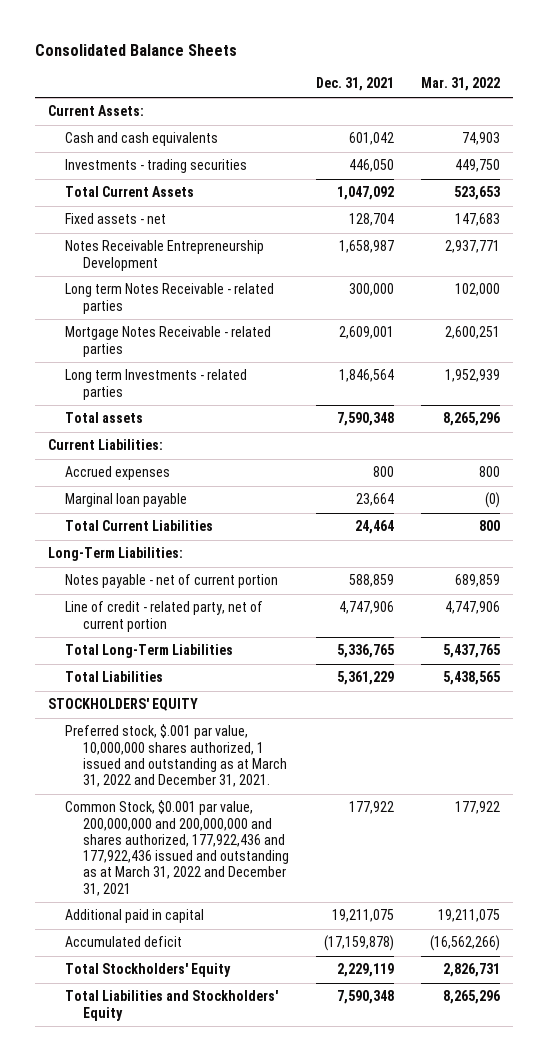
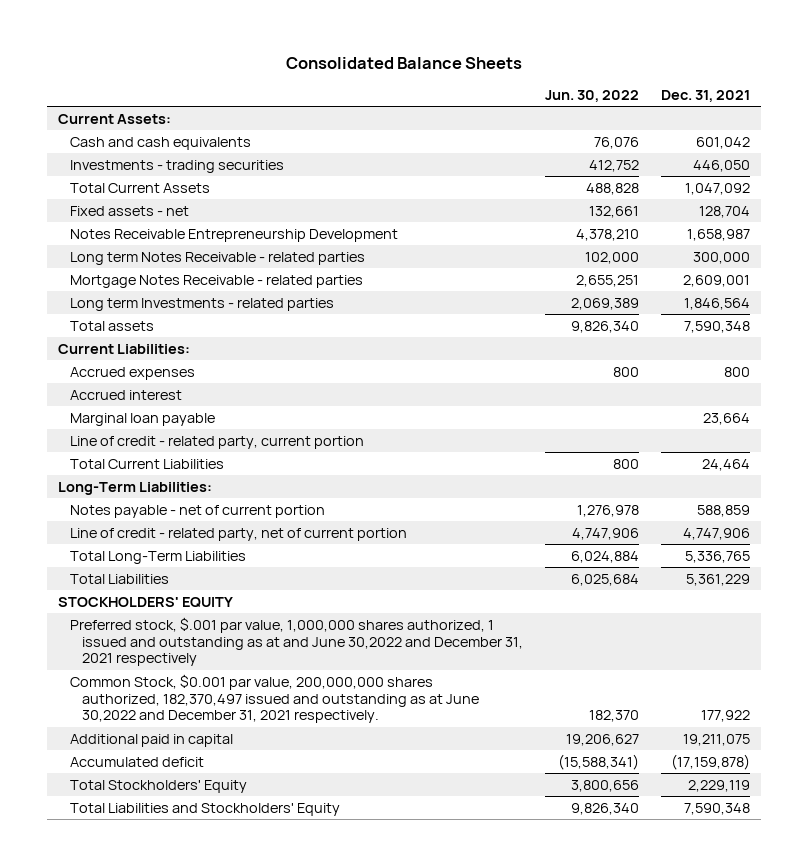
- | Dec. 31, 2021 | Mar. 31, 2022
+ | Jun. 30, 2022 | Dec. 31, 2021
+ Accrued interest
+ Line of credit - related party, current portion
- Preferred stock, $.001 par value, 10,000,000 shares authorized, 1 issued and outstanding as at March 31, 2022 and December 31, 2021.
- Common Stock, $0.001 par value, 200,000,000 and 200,000,000 and shares authorized, 177,922,436 and 177,922,436 issued and outstanding as at March 31, 2022 and December 31, 2021 | 177,922 | 177,922
+ Preferred stock, $.001 par value, 1,000,000 shares authorized, 1 issued and outstanding as at and June 30,2022 and December 31, 2021 respectively
+ Common Stock, $0.001 par value, 200,000,000 shares authorized, 182,370,497 issued and outstanding as at June 30,2022 and December 31, 2021 respectively. | 182,370 | 177,922

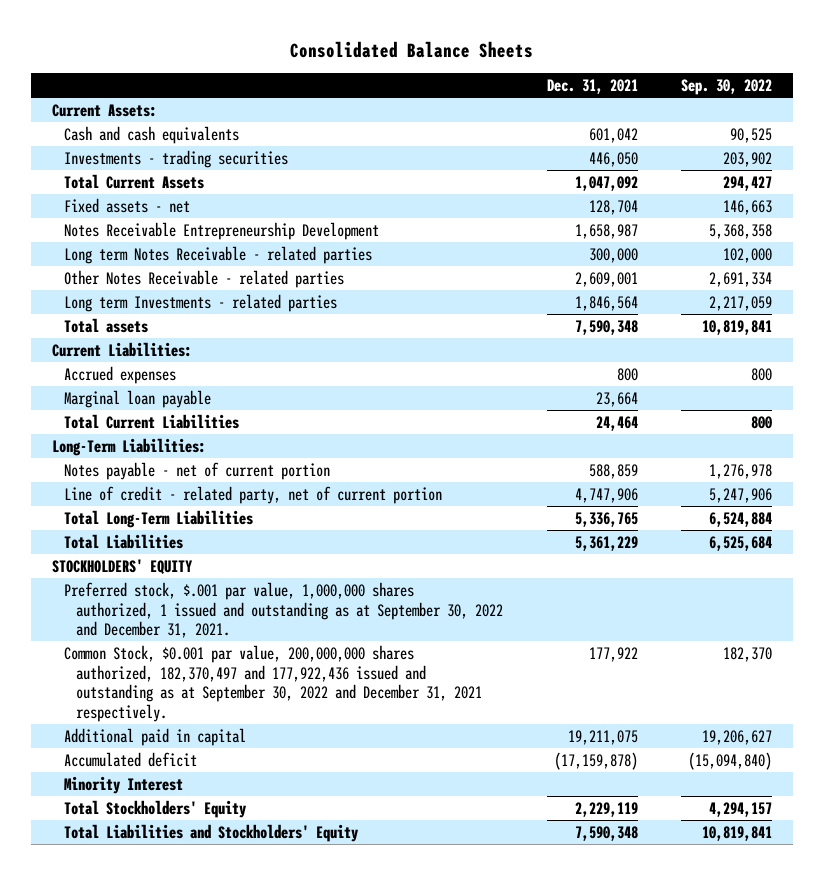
- | Jun. 30, 2022 | Dec. 31, 2021
+ | Dec. 31, 2021 | Sep. 30, 2022
- Mortgage Notes Receivable - related parties | 2,655,251 | 2,609,001
+ Other Notes Receivable - related parties | 2,609,001 | 2,691,334
- Accrued interest
- Line of credit - related party, current portion
- Preferred stock, $.001 par value, 1,000,000 shares authorized, 1 issued and outstanding as at and June 30,2022 and December 31, 2021 respectively
- Common Stock, $0.001 par value, 200,000,000 shares authorized, 182,370,497 issued and outstanding as at June 30,2022 and December 31, 2021 respectively. | 182,370 | 177,922
+ Preferred stock, $.001 par value, 1,000,000 shares authorized, 1 issued and outstanding as at September 30, 2022 and December 31, 2021.
+ Common Stock, $0.001 par value, 200,000,000 shares authorized, 182,370,497 and 177,922,436 issued and outstanding as at September 30, 2022 and December 31, 2021 respectively. | 177,922 | 182,370
+ Minority Interest

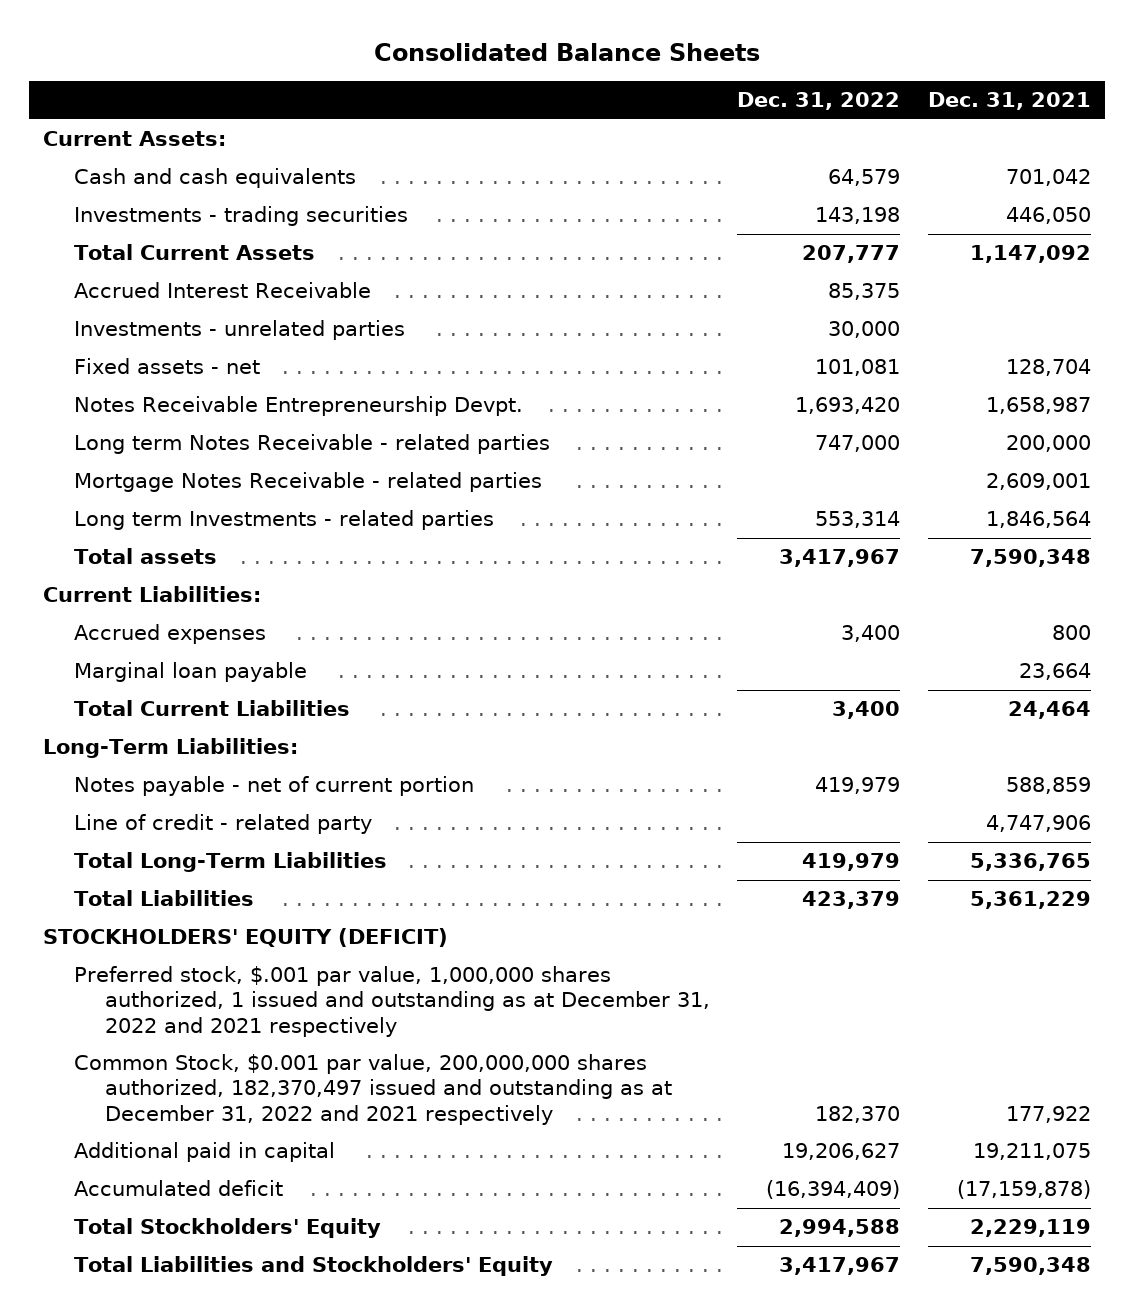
- | Dec. 31, 2021 | Sep. 30, 2022
+ | Dec. 31, 2022 | Dec. 31, 2021
- Cash and cash equivalents | 601,042 | 90,525
+ Cash and cash equivalents | 64,579 | 701,042
- Total Current Assets | 1,047,092 | 294,427
+ Total Current Assets | 207,777 | 1,147,092
+ Accrued Interest Receivable | 85,375 |
+ Investments - unrelated parties | 30,000 |
- Notes Receivable Entrepreneurship Development | 1,658,987 | 5,368,358
- Long term Notes Receivable - related parties | 300,000 | 102,000
- Other Notes Receivable - related parties | 2,609,001 | 2,691,334
+ Notes Receivable Entrepreneurship Devpt. | 1,693,420 | 1,658,987
+ Long term Notes Receivable - related parties | 747,000 | 200,000
+ Mortgage Notes Receivable - related parties | | 2,609,001
- Line of credit - related party, net of current portion | 4,747,906 | 5,247,906
+ Line of credit - related party | | 4,747,906
- STOCKHOLDERS' EQUITY
- Preferred stock, $.001 par value, 1,000,000 shares authorized, 1 issued and outstanding as at September 30, 2022 and December 31, 2021.
- Common Stock, $0.001 par value, 200,000,000 shares authorized, 182,370,497 and 177,922,436 issued and outstanding as at September 30, 2022 and December 31, 2021 respectively. | 177,922 | 182,370
+ STOCKHOLDERS' EQUITY (DEFICIT)
+ Preferred stock, $.001 par value, 1,000,000 shares authorized, 1 issued and outstanding as at December 31, 2022 and 2021 respectively
+ Common Stock, $0.001 par value, 200,000,000 shares authorized, 182,370,497 issued and outstanding as at December 31, 2022 and 2021 respectively | 182,370 | 177,922
- Minority Interest

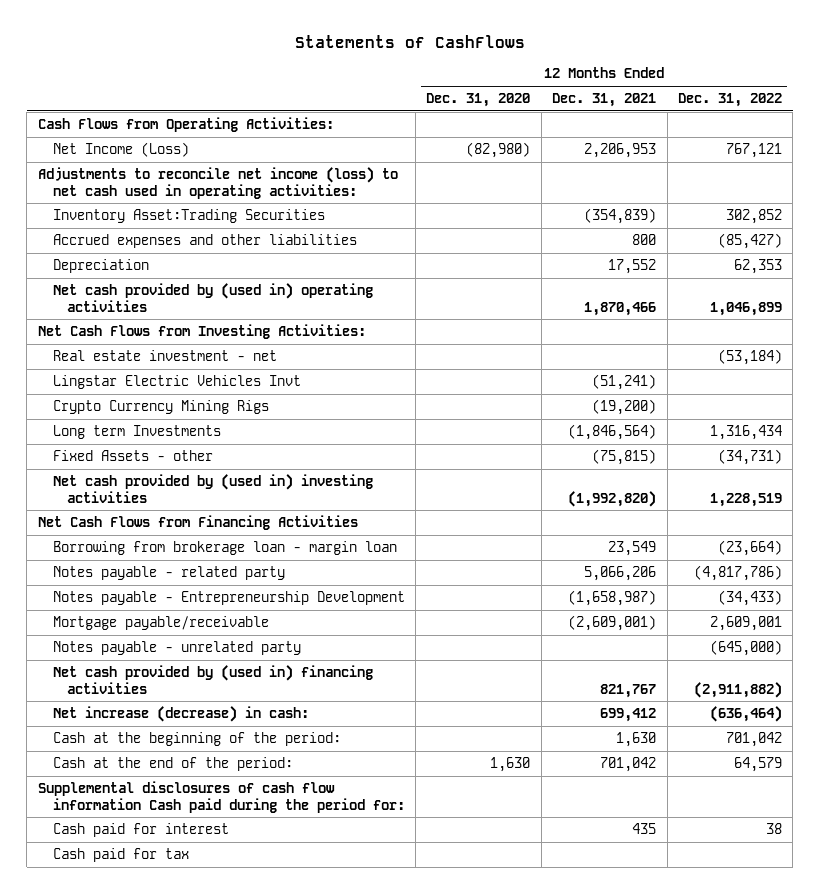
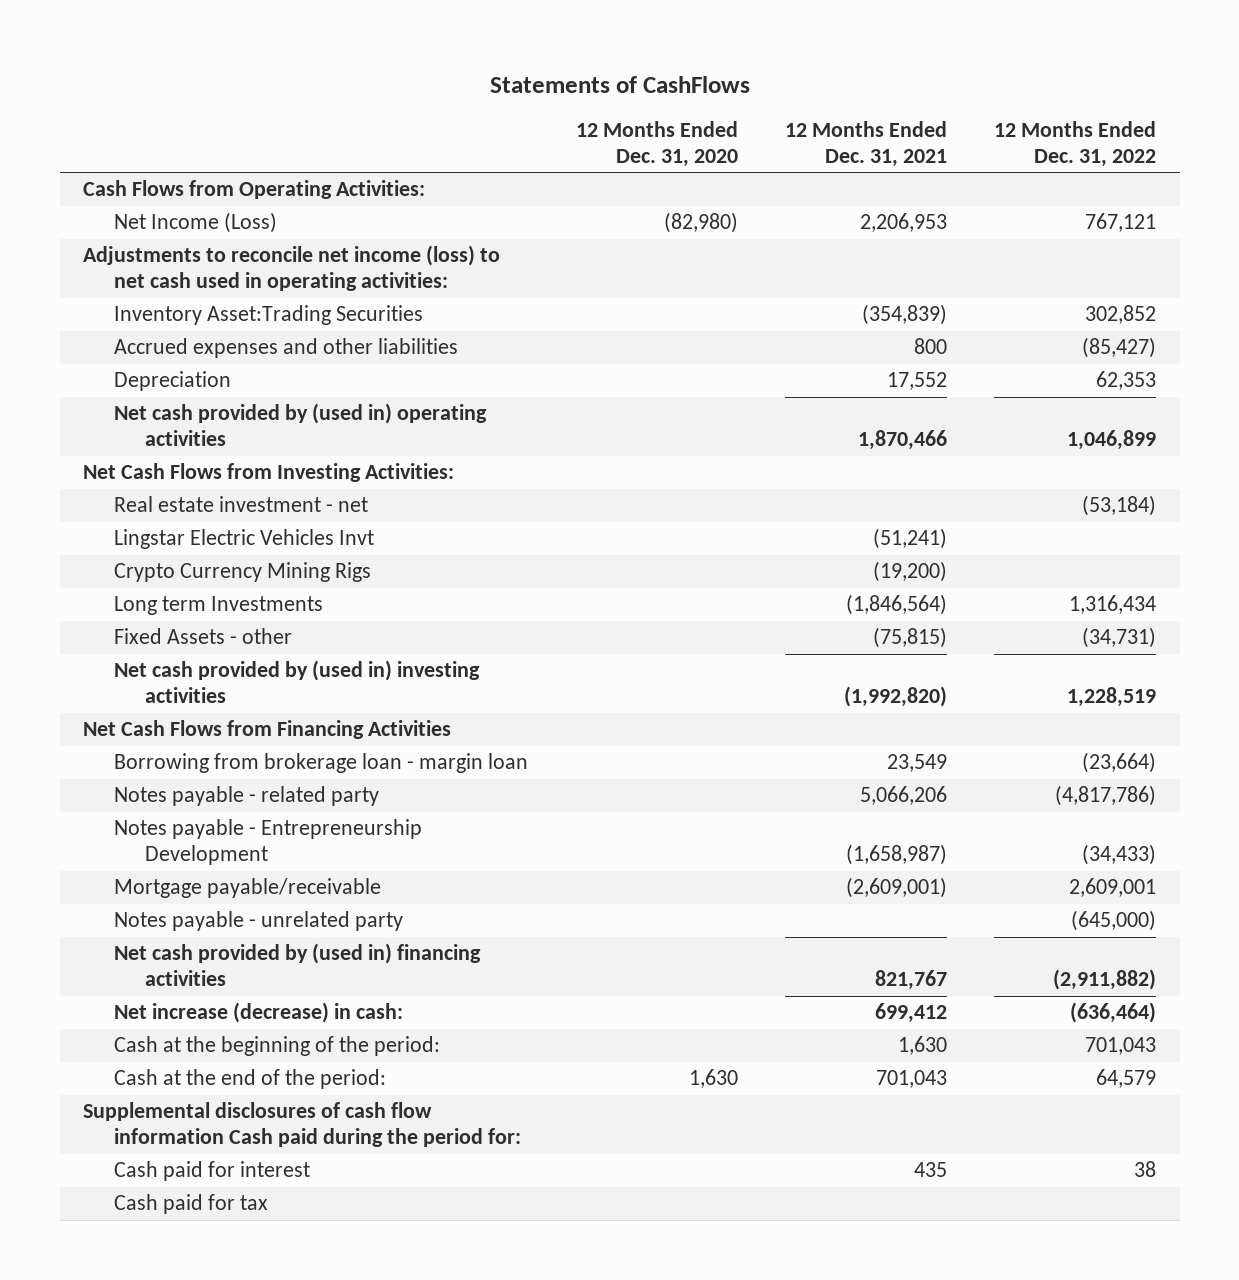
- Cash at the beginning of the period: | | 1,630 | 701,042
- Cash at the end of the period: | 1,630 | 701,042 | 64,579
+ Cash at the beginning of the period: | | 1,630 | 701,043
+ Cash at the end of the period: | 1,630 | 701,043 | 64,579

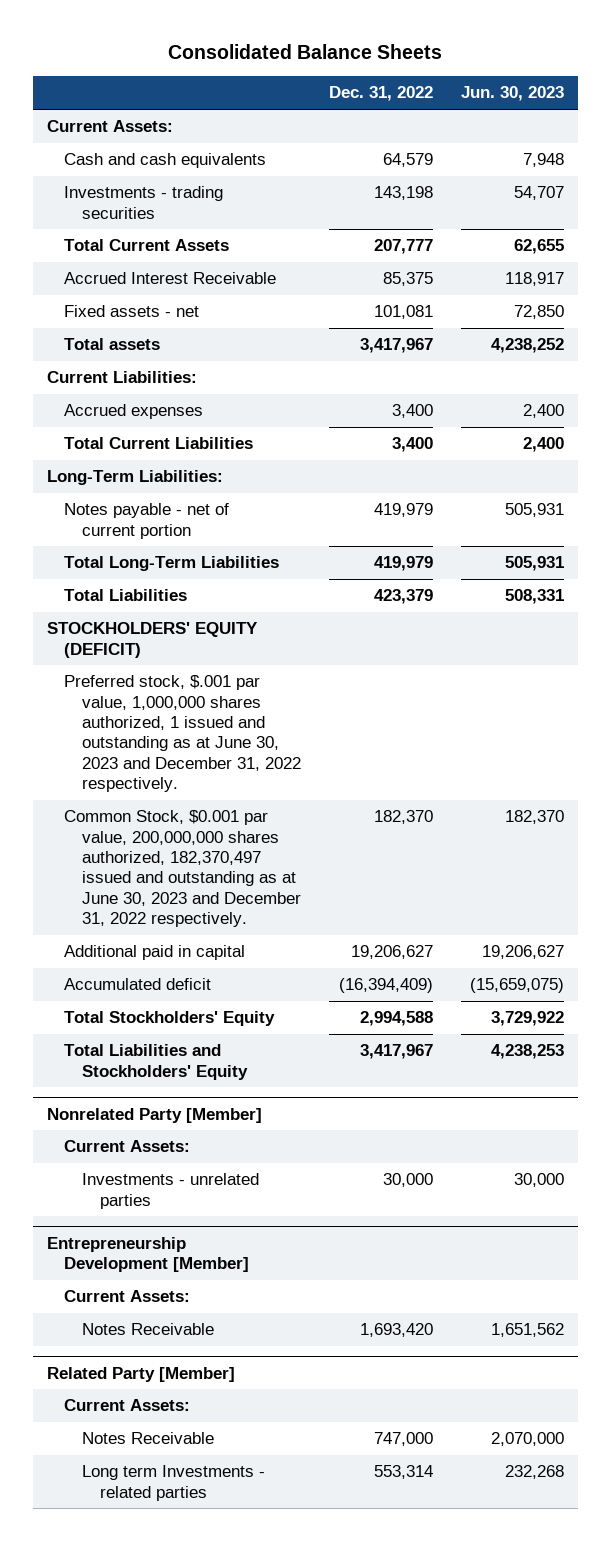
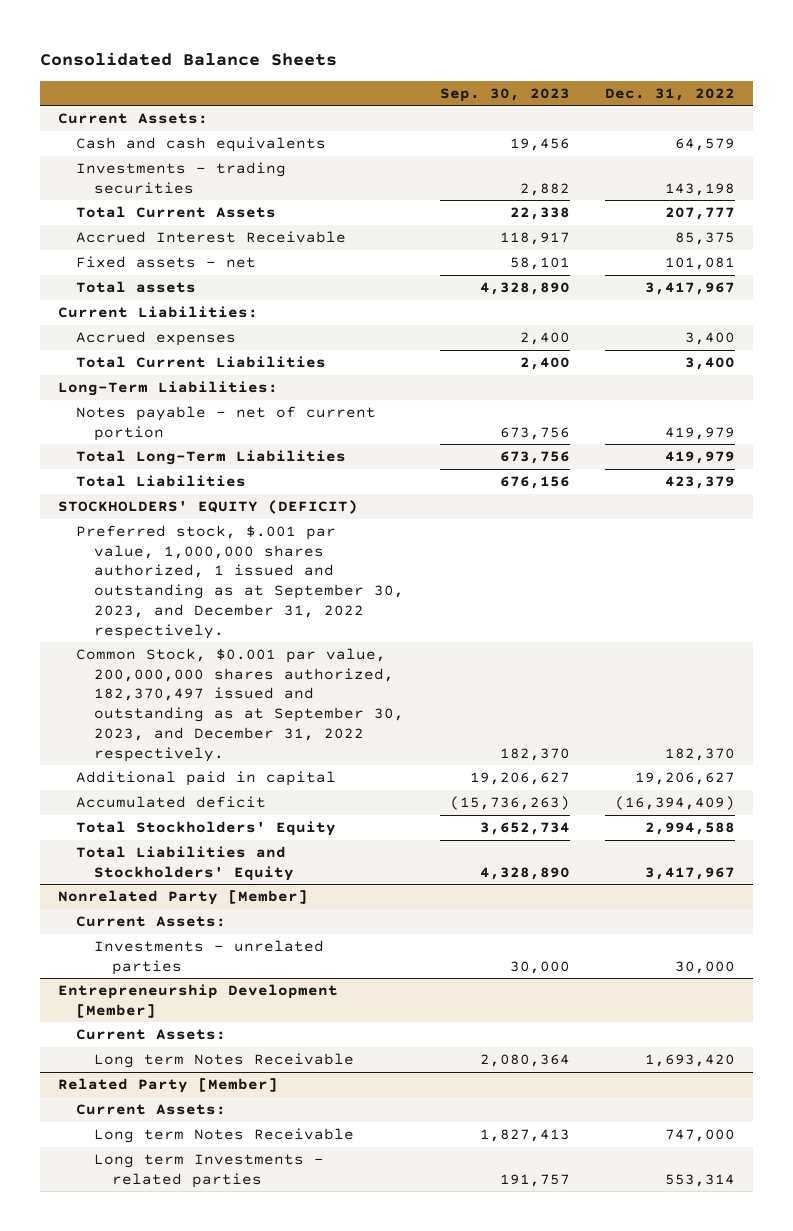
- | Dec. 31, 2022 | Jun. 30, 2023
+ | Sep. 30, 2023 | Dec. 31, 2022
- Preferred stock, $.001 par value, 1,000,000 shares authorized, 1 issued and outstanding as at June 30, 2023 and December 31, 2022 respectively.
- Common Stock, $0.001 par value, 200,000,000 shares authorized, 182,370,497 issued and outstanding as at June 30, 2023 and December 31, 2022 respectively. | 182,370 | 182,370
+ Preferred stock, $.001 par value, 1,000,000 shares authorized, 1 issued and outstanding as at September 30, 2023, and December 31, 2022 respectively.
+ Common Stock, $0.001 par value, 200,000,000 shares authorized, 182,370,497 issued and outstanding as at September 30, 2023, and December 31, 2022 respectively. | 182,370 | 182,370
@ Entrepreneurship Development [Member]
- Notes Receivable | 1,693,420 | 1,651,562
+ Long term Notes Receivable | 2,080,364 | 1,693,420
@ Related Party [Member]
- Notes Receivable | 747,000 | 2,070,000
+ Long term Notes Receivable | 1,827,413 | 747,000

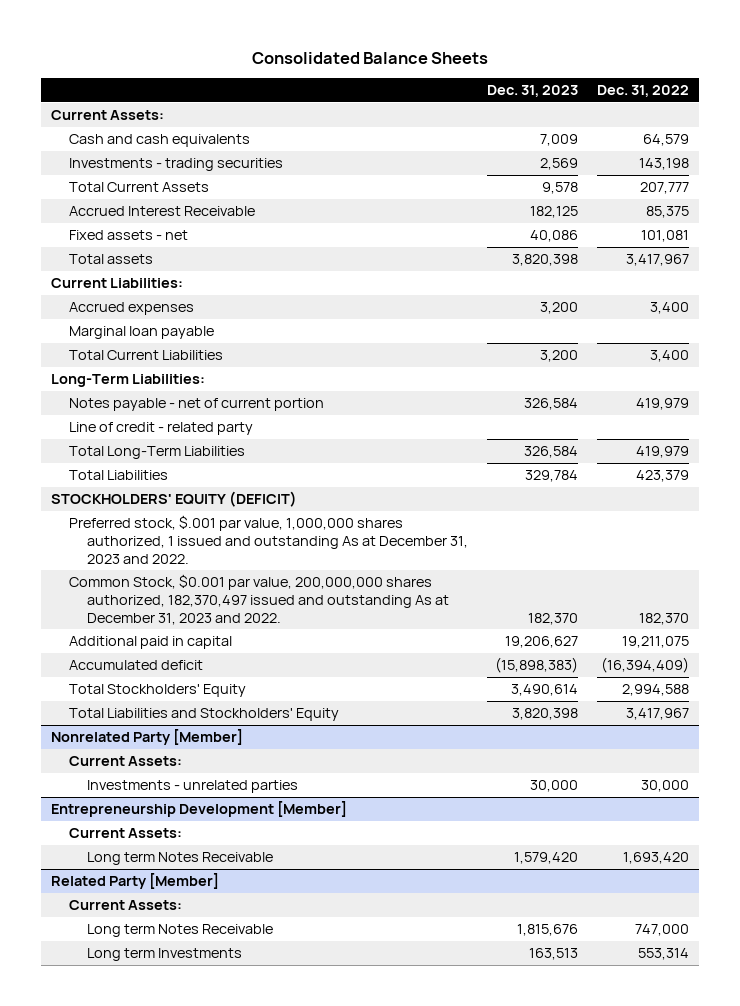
- | Sep. 30, 2023 | Dec. 31, 2022
+ | Dec. 31, 2023 | Dec. 31, 2022
+ Marginal loan payable
+ Line of credit - related party
- Preferred stock, $.001 par value, 1,000,000 shares authorized, 1 issued and outstanding as at September 30, 2023, and December 31, 2022 respectively.
- Common Stock, $0.001 par value, 200,000,000 shares authorized, 182,370,497 issued and outstanding as at September 30, 2023, and December 31, 2022 respectively. | 182,370 | 182,370
- Additional paid in capital | 19,206,627 | 19,206,627
+ Preferred stock, $.001 par value, 1,000,000 shares authorized, 1 issued and outstanding As at December 31, 2023 and 2022.
+ Common Stock, $0.001 par value, 200,000,000 shares authorized, 182,370,497 issued and outstanding As at December 31, 2023 and 2022. | 182,370 | 182,370
+ Additional paid in capital | 19,206,627 | 19,211,075
@ Related Party [Member]
- Long term Investments - related parties | 191,757 | 553,314
+ Long term Investments | 163,513 | 553,314

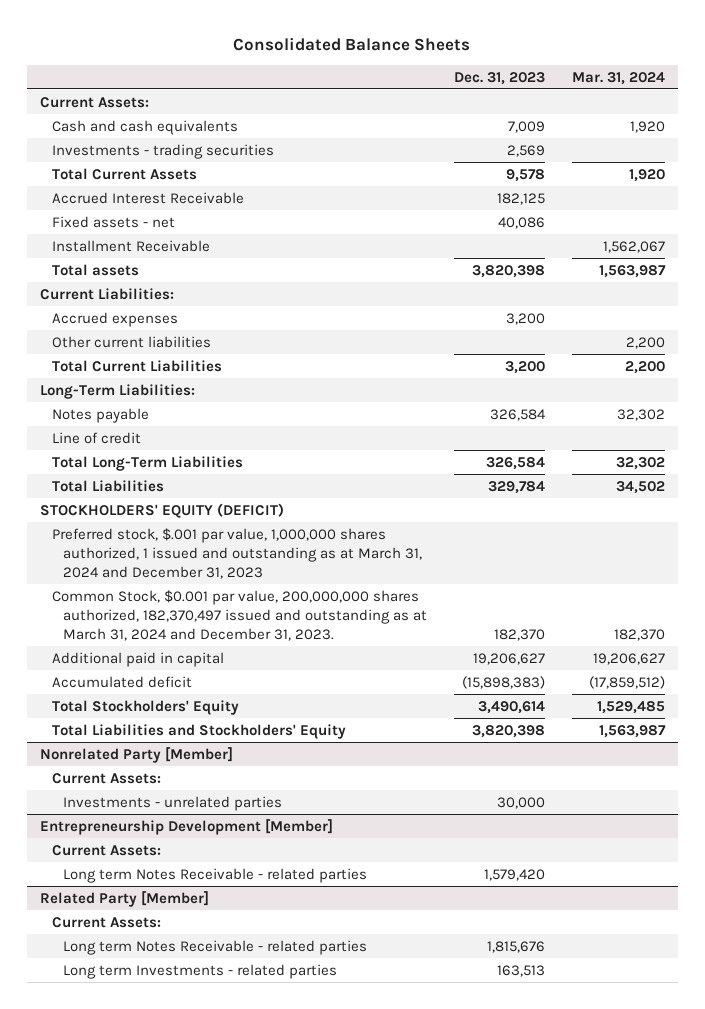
- | Dec. 31, 2023 | Dec. 31, 2022
+ | Dec. 31, 2023 | Mar. 31, 2024
+ Installment Receivable | | 1,562,067
- Marginal loan payable
+ Other current liabilities | | 2,200
- Notes payable - net of current portion | 326,584 | 419,979
- Line of credit - related party
+ Notes payable | 326,584 | 32,302
+ Line of credit
- Preferred stock, $.001 par value, 1,000,000 shares authorized, 1 issued and outstanding As at December 31, 2023 and 2022.
- Common Stock, $0.001 par value, 200,000,000 shares authorized, 182,370,497 issued and outstanding As at December 31, 2023 and 2022. | 182,370 | 182,370
+ Preferred stock, $.001 par value, 1,000,000 shares authorized, 1 issued and outstanding as at March 31, 2024 and December 31, 2023
+ Common Stock, $0.001 par value, 200,000,000 shares authorized, 182,370,497 issued and outstanding as at March 31, 2024 and December 31, 2023. | 182,370 | 182,370
@ Entrepreneurship Development [Member]
- Long term Notes Receivable | 1,579,420 | 1,693,420
+ Long term Notes Receivable - related parties | 1,579,420 |
@ Related Party [Member]
- Long term Notes Receivable | 1,815,676 | 747,000
- Long term Investments | 163,513 | 553,314
+ Long term Notes Receivable - related parties | 1,815,676 |
+ Long term Investments - related parties | 163,513 |

